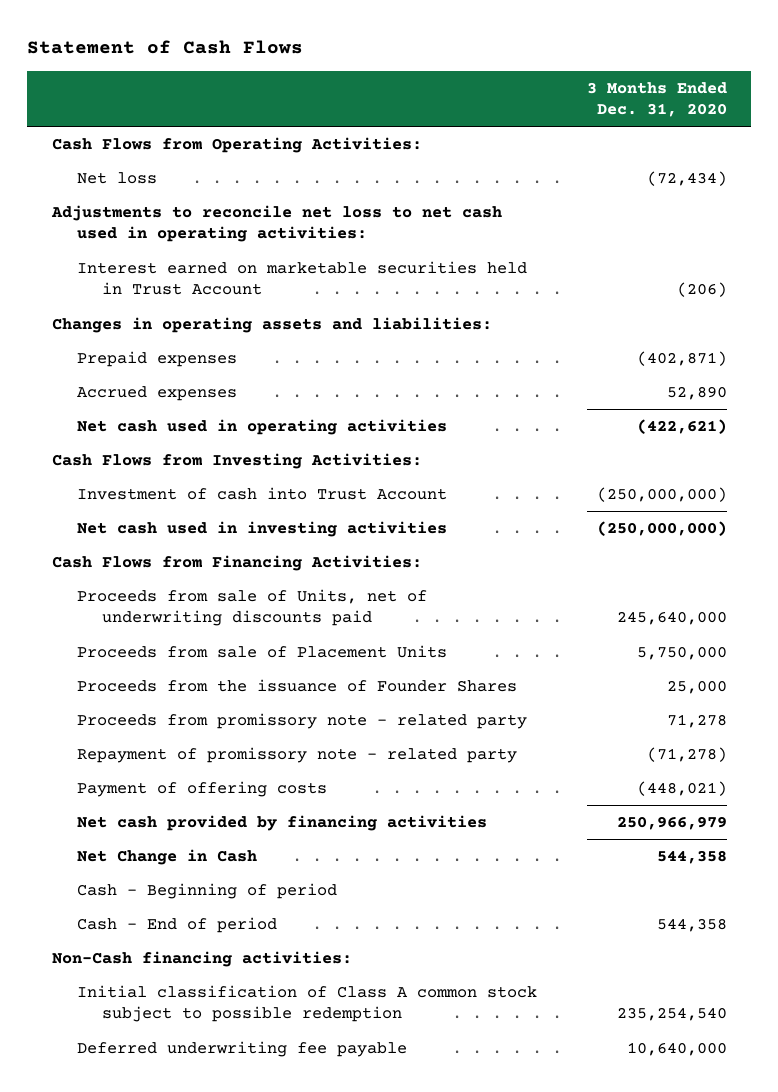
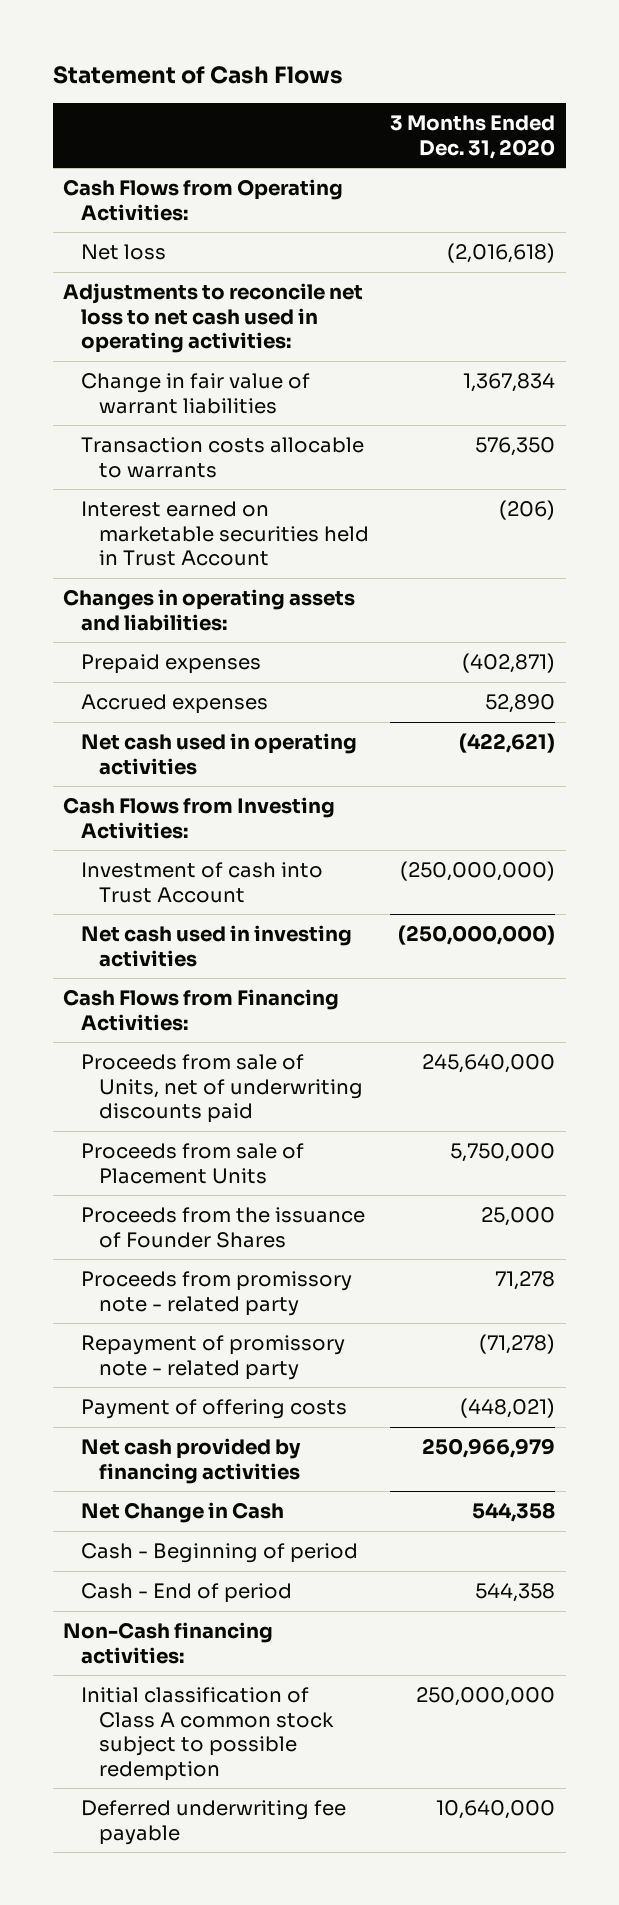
- Net loss | (72,434)
+ Net loss | (2,016,618)
+ Change in fair value of warrant liabilities | 1,367,834
+ Transaction costs allocable to warrants | 576,350
- Initial classification of Class A common stock subject to possible redemption | 235,254,540
+ Initial classification of Class A common stock subject to possible redemption | 250,000,000

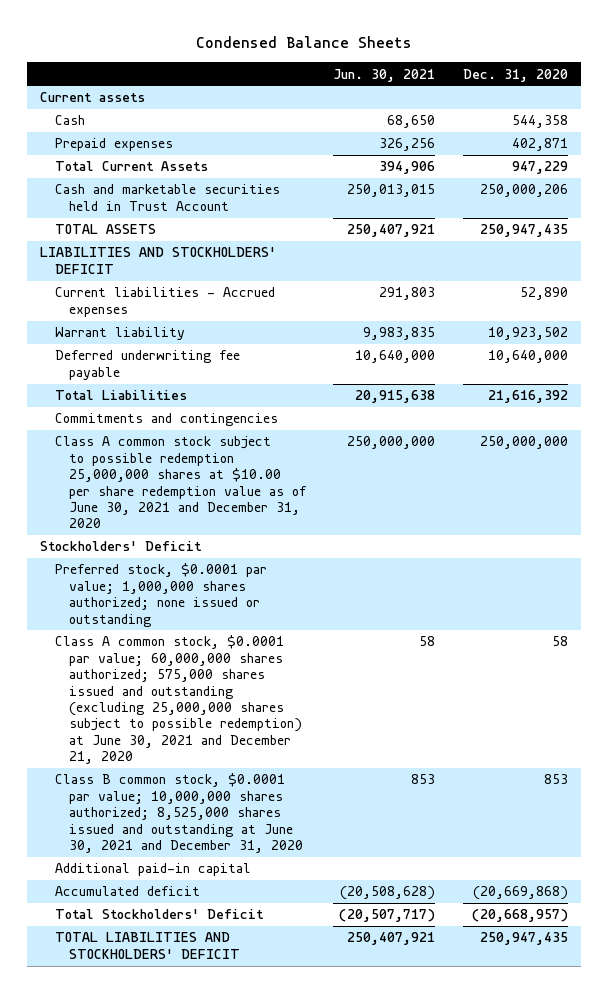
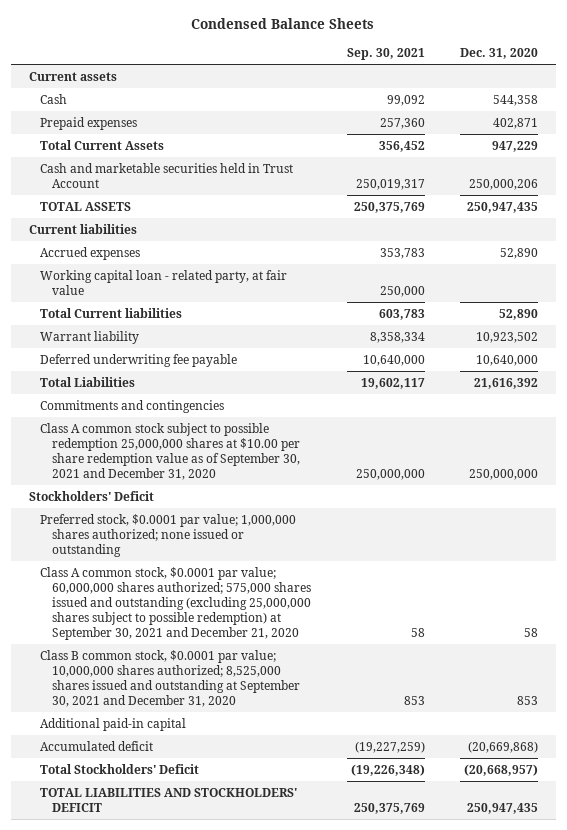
- | Jun. 30, 2021 | Dec. 31, 2020
+ | Sep. 30, 2021 | Dec. 31, 2020
- LIABILITIES AND STOCKHOLDERS' DEFICIT
- Current liabilities - Accrued expenses | 291,803 | 52,890
+ Current liabilities
+ Accrued expenses | 353,783 | 52,890
+ Working capital loan - related party, at fair value | 250,000 |
+ Total Current liabilities | 603,783 | 52,890
- Class A common stock subject to possible redemption 25,000,000 shares at $10.00 per share redemption value as of June 30, 2021 and December 31, 2020 | 250,000,000 | 250,000,000
+ Class A common stock subject to possible redemption 25,000,000 shares at $10.00 per share redemption value as of September 30, 2021 and December 31, 2020 | 250,000,000 | 250,000,000
- Class A common stock, $0.0001 par value; 60,000,000 shares authorized; 575,000 shares issued and outstanding (excluding 25,000,000 shares subject to possible redemption) at June 30, 2021 and December 21, 2020 | 58 | 58
- Class B common stock, $0.0001 par value; 10,000,000 shares authorized; 8,525,000 shares issued and outstanding at June 30, 2021 and December 31, 2020 | 853 | 853
+ Class A common stock, $0.0001 par value; 60,000,000 shares authorized; 575,000 shares issued and outstanding (excluding 25,000,000 shares subject to possible redemption) at September 30, 2021 and December 21, 2020 | 58 | 58
+ Class B common stock, $0.0001 par value; 10,000,000 shares authorized; 8,525,000 shares issued and outstanding at September 30, 2021 and December 31, 2020 | 853 | 853

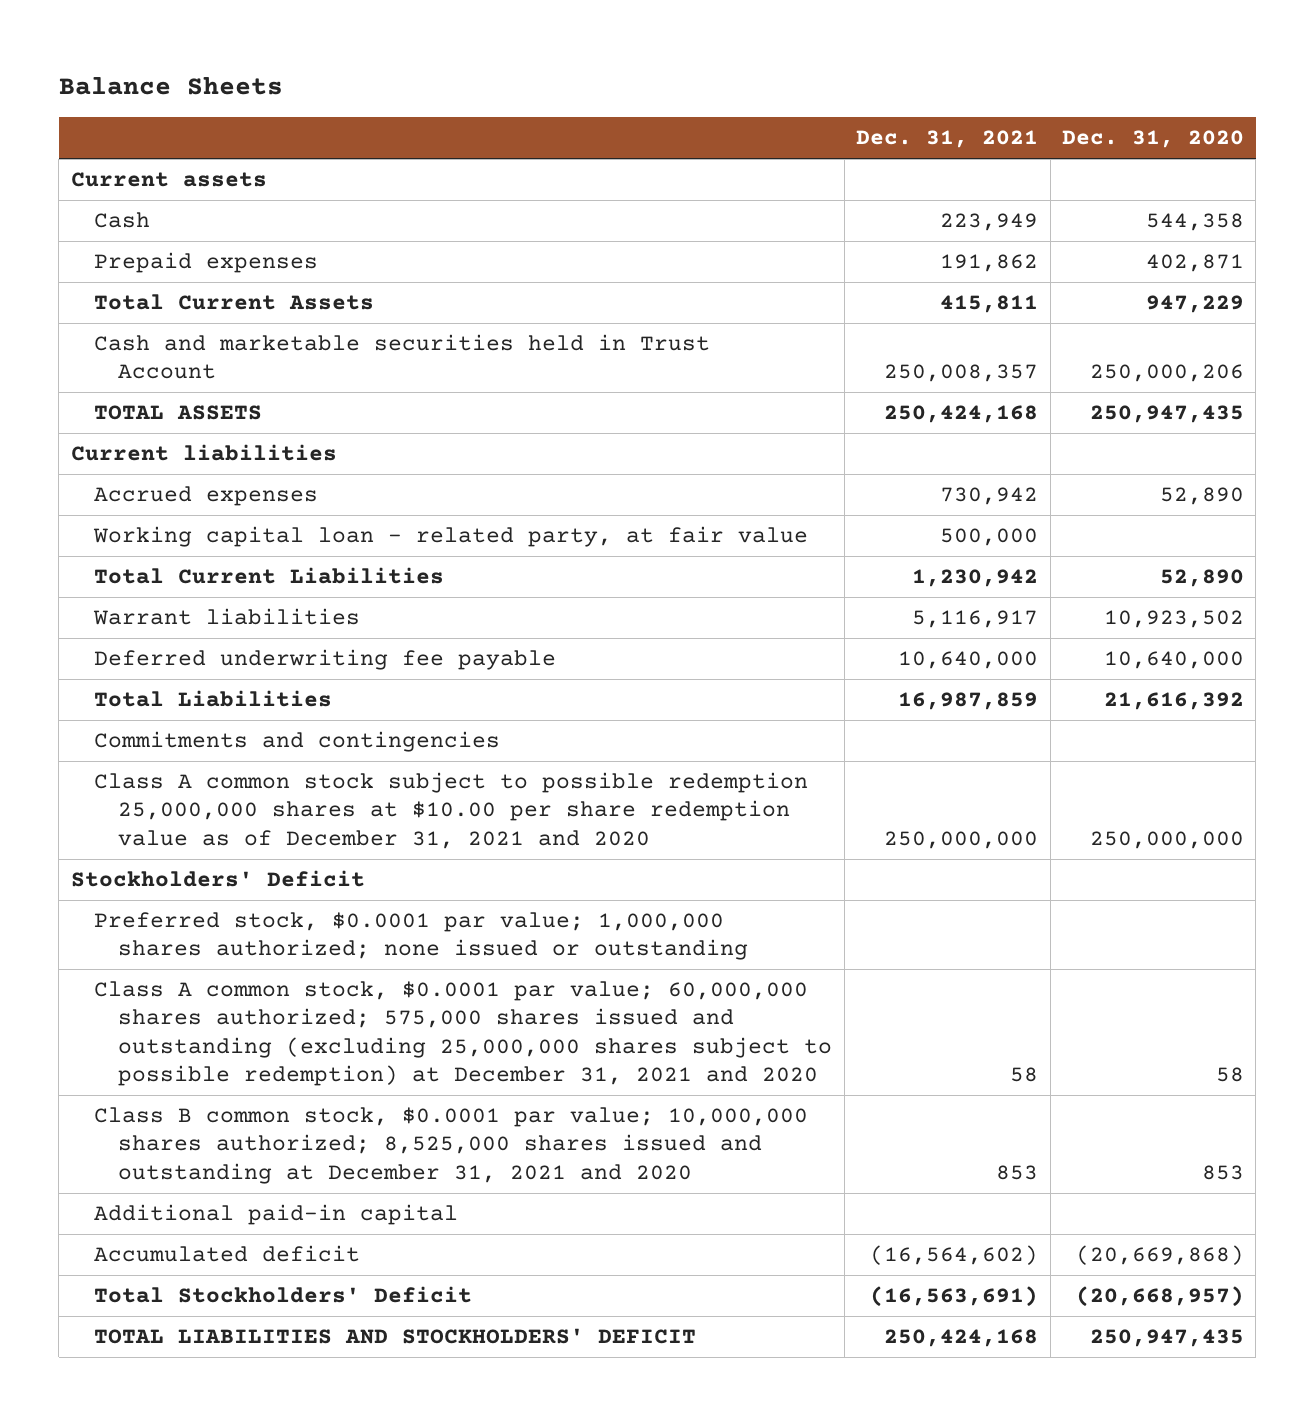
- Condensed Balance Sheets
+ Balance Sheets
- | Sep. 30, 2021 | Dec. 31, 2020
+ | Dec. 31, 2021 | Dec. 31, 2020
- Total Current liabilities | 603,783 | 52,890
- Warrant liability | 8,358,334 | 10,923,502
+ Total Current Liabilities | 1,230,942 | 52,890
+ Warrant liabilities | 5,116,917 | 10,923,502
- Class A common stock subject to possible redemption 25,000,000 shares at $10.00 per share redemption value as of September 30, 2021 and December 31, 2020 | 250,000,000 | 250,000,000
+ Class A common stock subject to possible redemption 25,000,000 shares at $10.00 per share redemption value as of December 31, 2021 and 2020 | 250,000,000 | 250,000,000
- Class A common stock, $0.0001 par value; 60,000,000 shares authorized; 575,000 shares issued and outstanding (excluding 25,000,000 shares subject to possible redemption) at September 30, 2021 and December 21, 2020 | 58 | 58
- Class B common stock, $0.0001 par value; 10,000,000 shares authorized; 8,525,000 shares issued and outstanding at September 30, 2021 and December 31, 2020 | 853 | 853
+ Class A common stock, $0.0001 par value; 60,000,000 shares authorized; 575,000 shares issued and outstanding (excluding 25,000,000 shares subject to possible redemption) at December 31, 2021 and 2020 | 58 | 58
+ Class B common stock, $0.0001 par value; 10,000,000 shares authorized; 8,525,000 shares issued and outstanding at December 31, 2021 and 2020 | 853 | 853

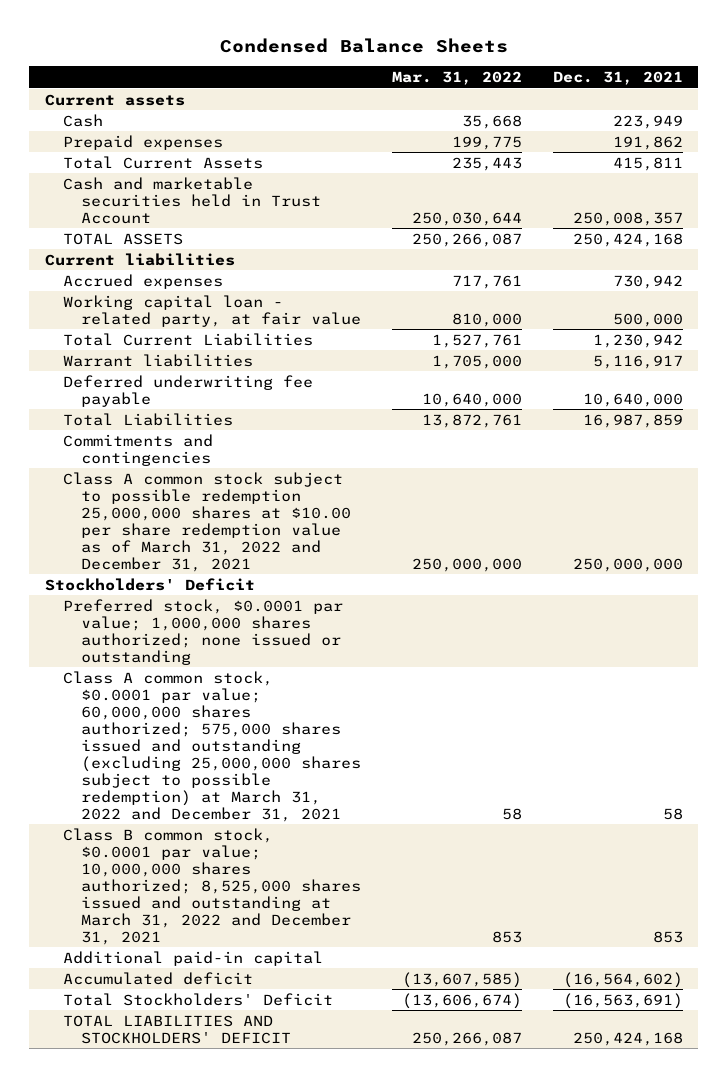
- Balance Sheets
+ Condensed Balance Sheets
- | Dec. 31, 2021 | Dec. 31, 2020
+ | Mar. 31, 2022 | Dec. 31, 2021
- Class A common stock subject to possible redemption 25,000,000 shares at $10.00 per share redemption value as of December 31, 2021 and 2020 | 250,000,000 | 250,000,000
+ Class A common stock subject to possible redemption 25,000,000 shares at $10.00 per share redemption value as of March 31, 2022 and December 31, 2021 | 250,000,000 | 250,000,000
- Class A common stock, $0.0001 par value; 60,000,000 shares authorized; 575,000 shares issued and outstanding (excluding 25,000,000 shares subject to possible redemption) at December 31, 2021 and 2020 | 58 | 58
- Class B common stock, $0.0001 par value; 10,000,000 shares authorized; 8,525,000 shares issued and outstanding at December 31, 2021 and 2020 | 853 | 853
+ Class A common stock, $0.0001 par value; 60,000,000 shares authorized; 575,000 shares issued and outstanding (excluding 25,000,000 shares subject to possible redemption) at March 31, 2022 and December 31, 2021 | 58 | 58
+ Class B common stock, $0.0001 par value; 10,000,000 shares authorized; 8,525,000 shares issued and outstanding at March 31, 2022 and December 31, 2021 | 853 | 853

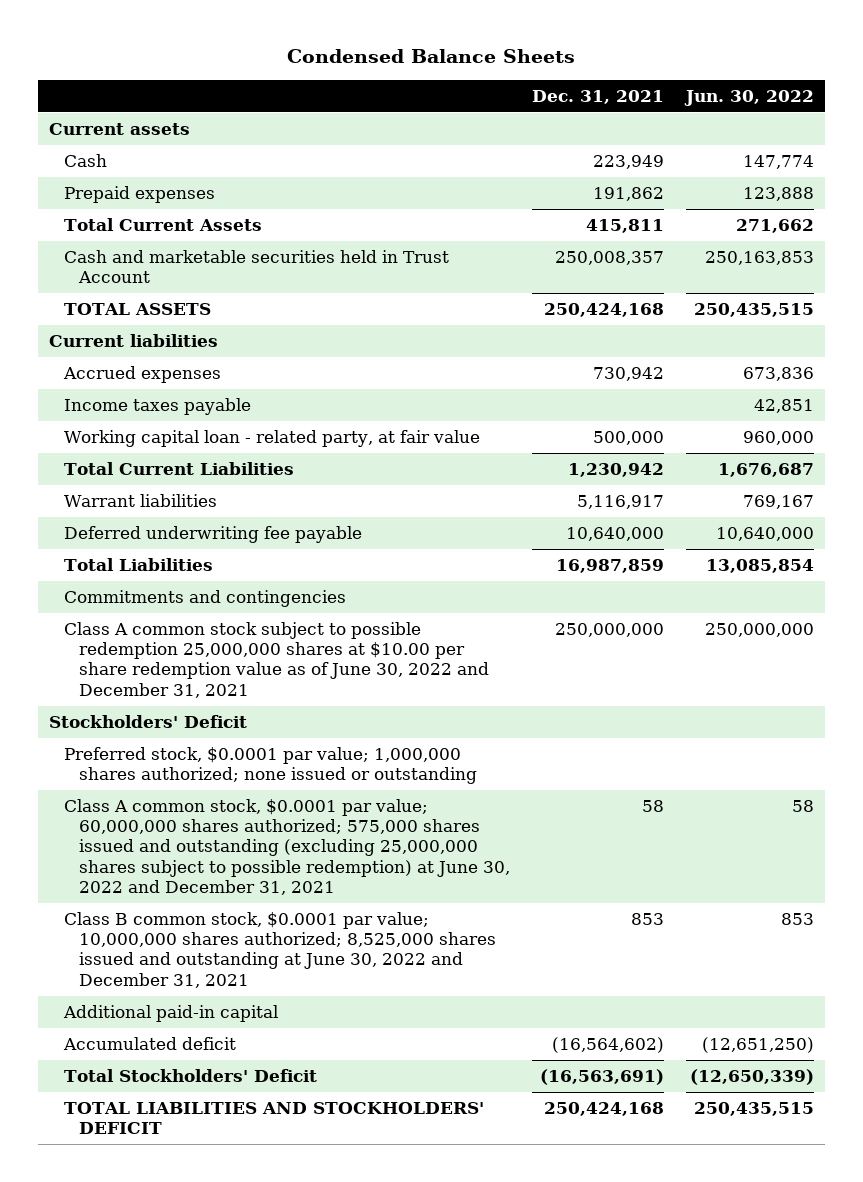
- | Mar. 31, 2022 | Dec. 31, 2021
+ | Dec. 31, 2021 | Jun. 30, 2022
+ Income taxes payable | | 42,851
- Class A common stock subject to possible redemption 25,000,000 shares at $10.00 per share redemption value as of March 31, 2022 and December 31, 2021 | 250,000,000 | 250,000,000
+ Class A common stock subject to possible redemption 25,000,000 shares at $10.00 per share redemption value as of June 30, 2022 and December 31, 2021 | 250,000,000 | 250,000,000
- Class A common stock, $0.0001 par value; 60,000,000 shares authorized; 575,000 shares issued and outstanding (excluding 25,000,000 shares subject to possible redemption) at March 31, 2022 and December 31, 2021 | 58 | 58
- Class B common stock, $0.0001 par value; 10,000,000 shares authorized; 8,525,000 shares issued and outstanding at March 31, 2022 and December 31, 2021 | 853 | 853
+ Class A common stock, $0.0001 par value; 60,000,000 shares authorized; 575,000 shares issued and outstanding (excluding 25,000,000 shares subject to possible redemption) at June 30, 2022 and December 31, 2021 | 58 | 58
+ Class B common stock, $0.0001 par value; 10,000,000 shares authorized; 8,525,000 shares issued and outstanding at June 30, 2022 and December 31, 2021 | 853 | 853

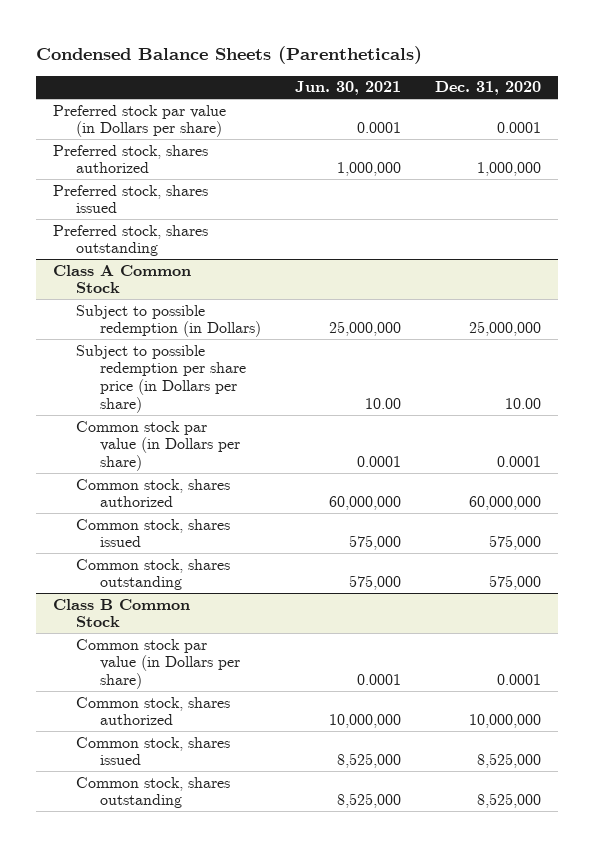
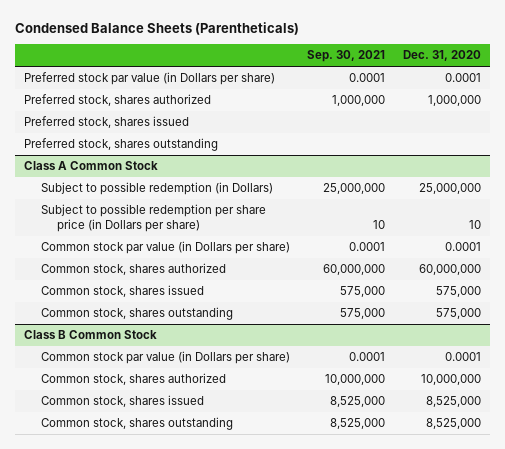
- | Jun. 30, 2021 | Dec. 31, 2020
+ | Sep. 30, 2021 | Dec. 31, 2020
@ Class A Common Stock
- Subject to possible redemption per share price (in Dollars per share) | 10.00 | 10.00
+ Subject to possible redemption per share price (in Dollars per share) | 10 | 10

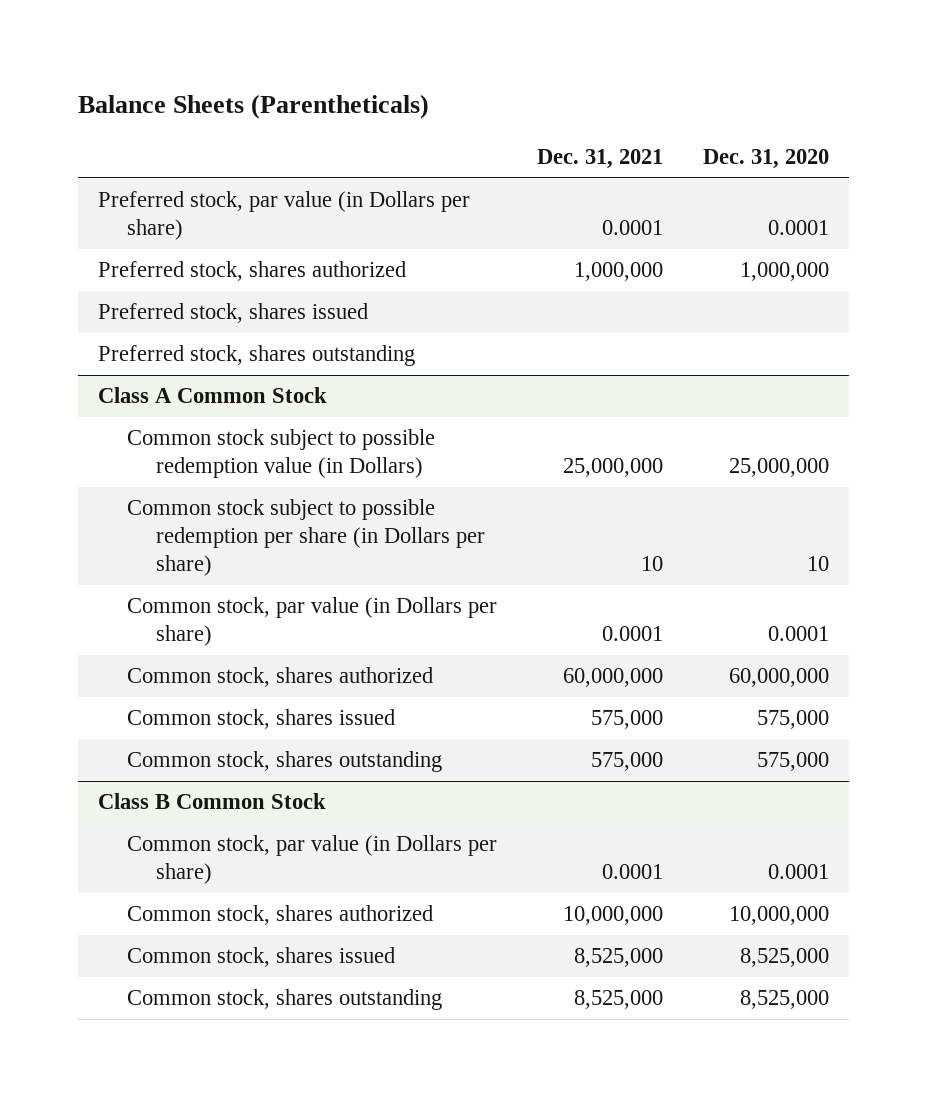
- Condensed Balance Sheets (Parentheticals)
+ Balance Sheets (Parentheticals)
- | Sep. 30, 2021 | Dec. 31, 2020
+ | Dec. 31, 2021 | Dec. 31, 2020
- Preferred stock par value (in Dollars per share) | 0.0001 | 0.0001
+ Preferred stock, par value (in Dollars per share) | 0.0001 | 0.0001
@ Class A Common Stock
- Subject to possible redemption (in Dollars) | 25,000,000 | 25,000,000
- Subject to possible redemption per share price (in Dollars per share) | 10 | 10
- Common stock par value (in Dollars per share) | 0.0001 | 0.0001
+ Common stock subject to possible redemption value (in Dollars) | 25,000,000 | 25,000,000
+ Common stock subject to possible redemption per share (in Dollars per share) | 10 | 10
+ Common stock, par value (in Dollars per share) | 0.0001 | 0.0001
@ Class B Common Stock
- Common stock par value (in Dollars per share) | 0.0001 | 0.0001
+ Common stock, par value (in Dollars per share) | 0.0001 | 0.0001

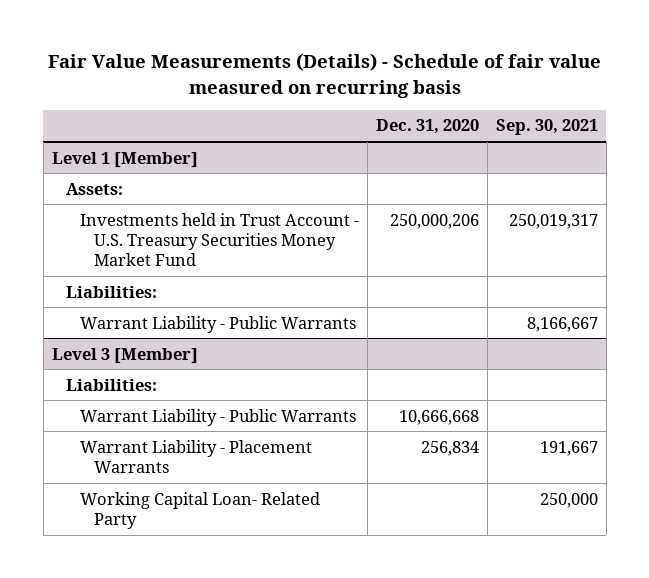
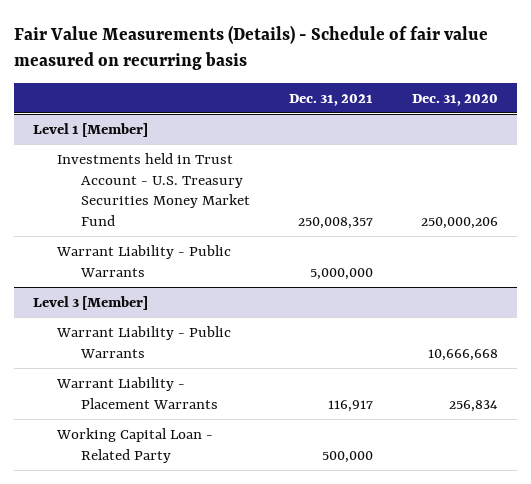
- | Dec. 31, 2020 | Sep. 30, 2021
+ | Dec. 31, 2021 | Dec. 31, 2020
@ Level 1 [Member]
- Assets:
- Liabilities:
@ Level 3 [Member]
- Liabilities:
- Working Capital Loan- Related Party | | 250,000
+ Working Capital Loan - Related Party | 500,000 |

